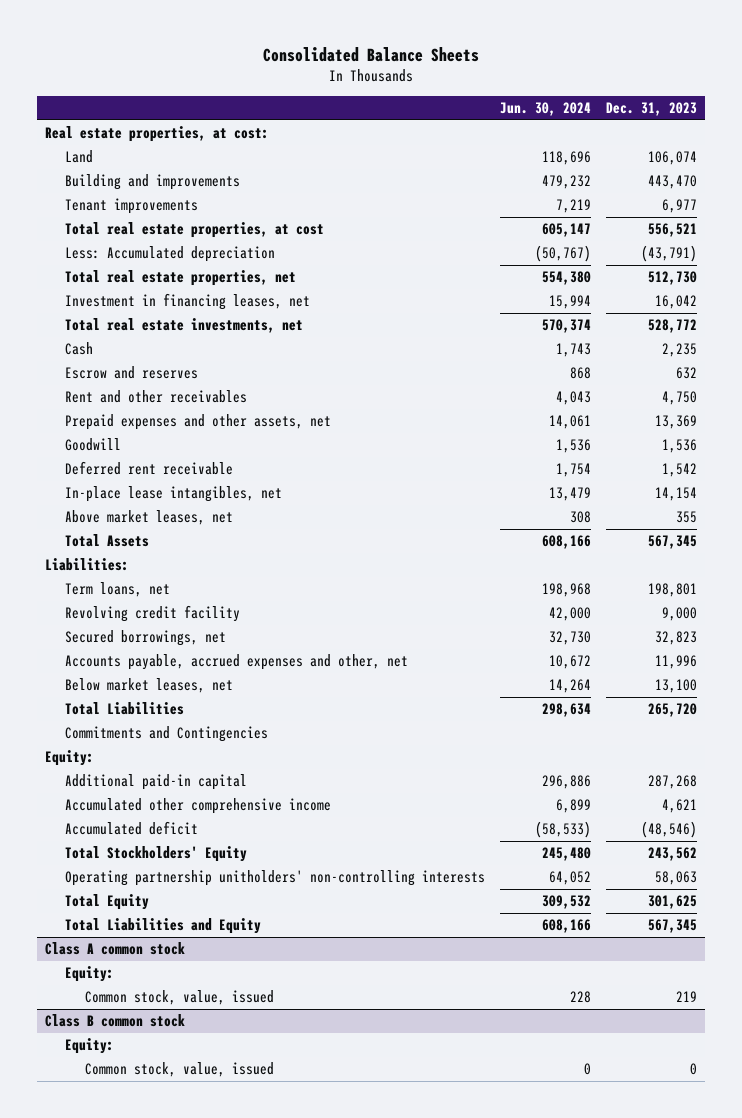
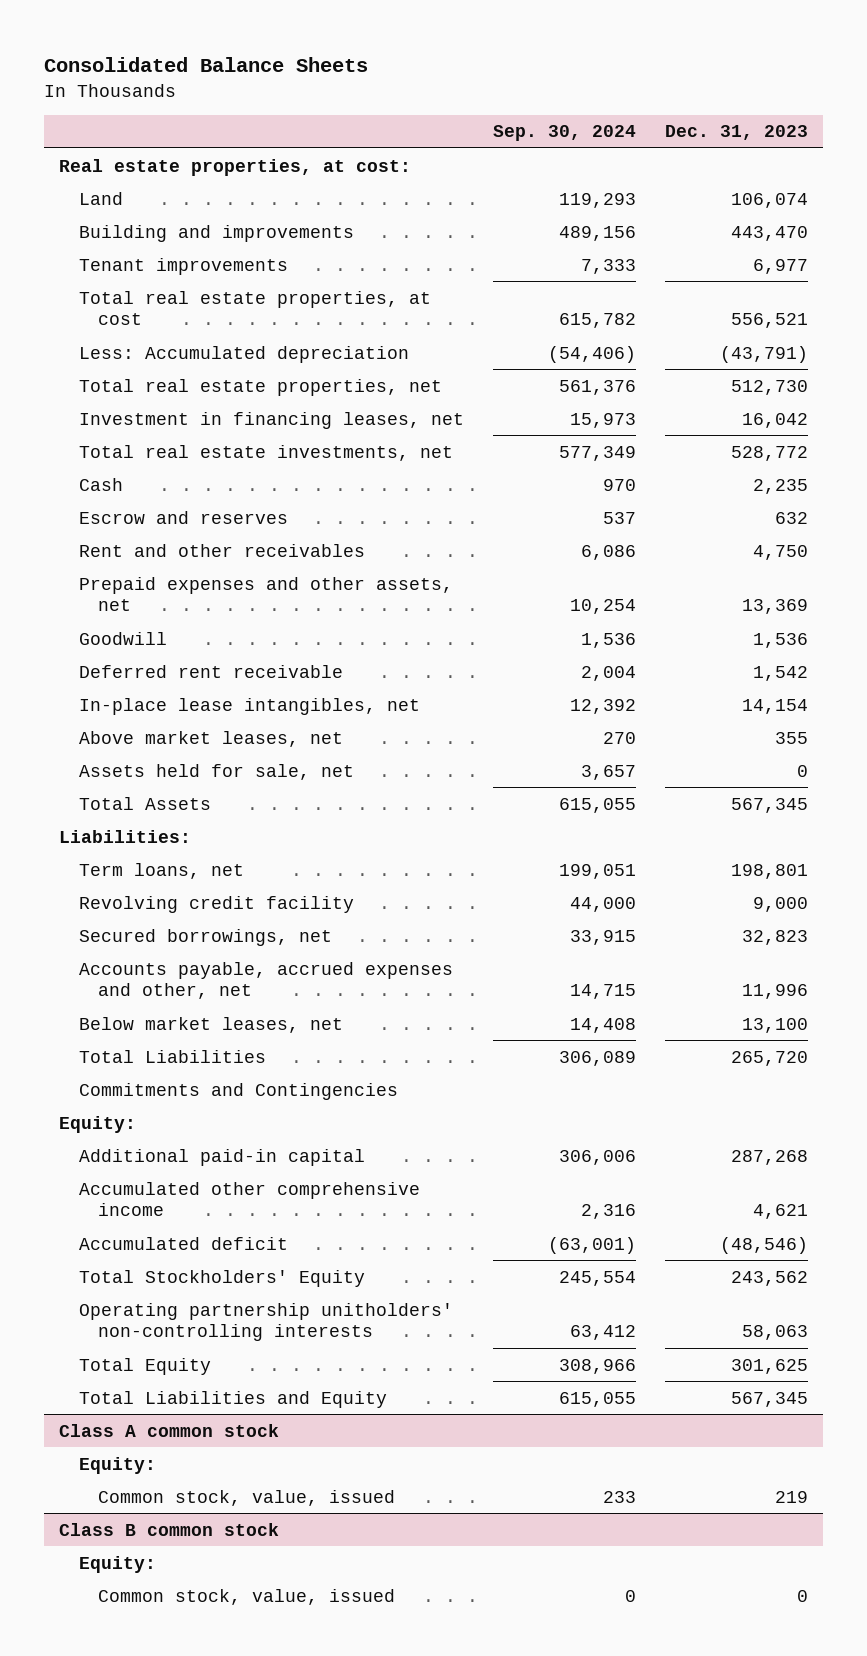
- | Jun. 30, 2024 | Dec. 31, 2023
+ | Sep. 30, 2024 | Dec. 31, 2023
+ Assets held for sale, net | 3,657 | 0

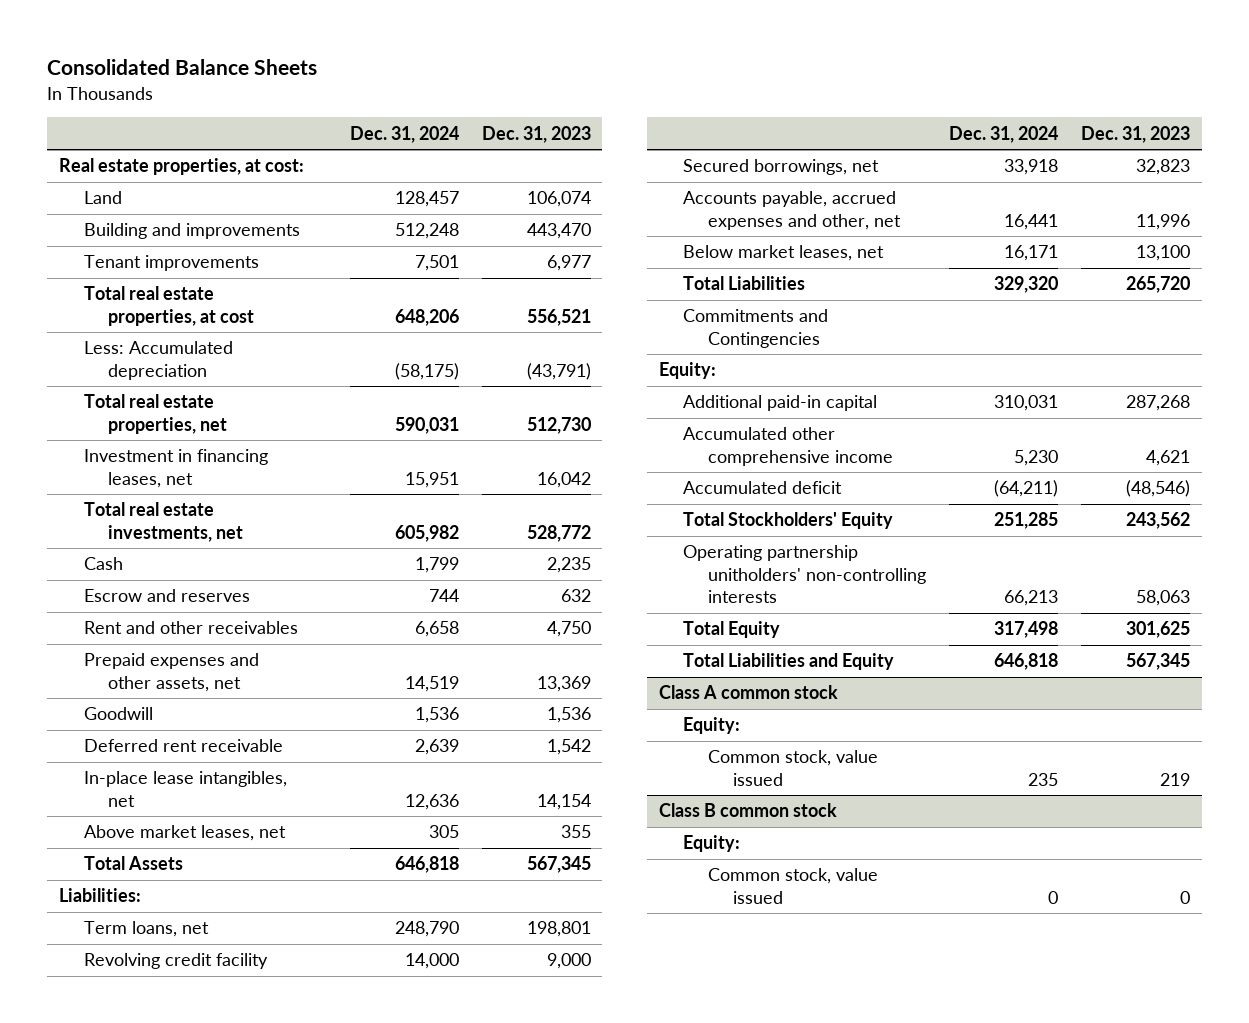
- | Sep. 30, 2024 | Dec. 31, 2023
+ | Dec. 31, 2024 | Dec. 31, 2023
- Assets held for sale, net | 3,657 | 0
@ Class A common stock
- Common stock, value, issued | 233 | 219
+ Common stock, value issued | 235 | 219
@ Class B common stock
- Common stock, value, issued | 0 | 0
+ Common stock, value issued | 0 | 0

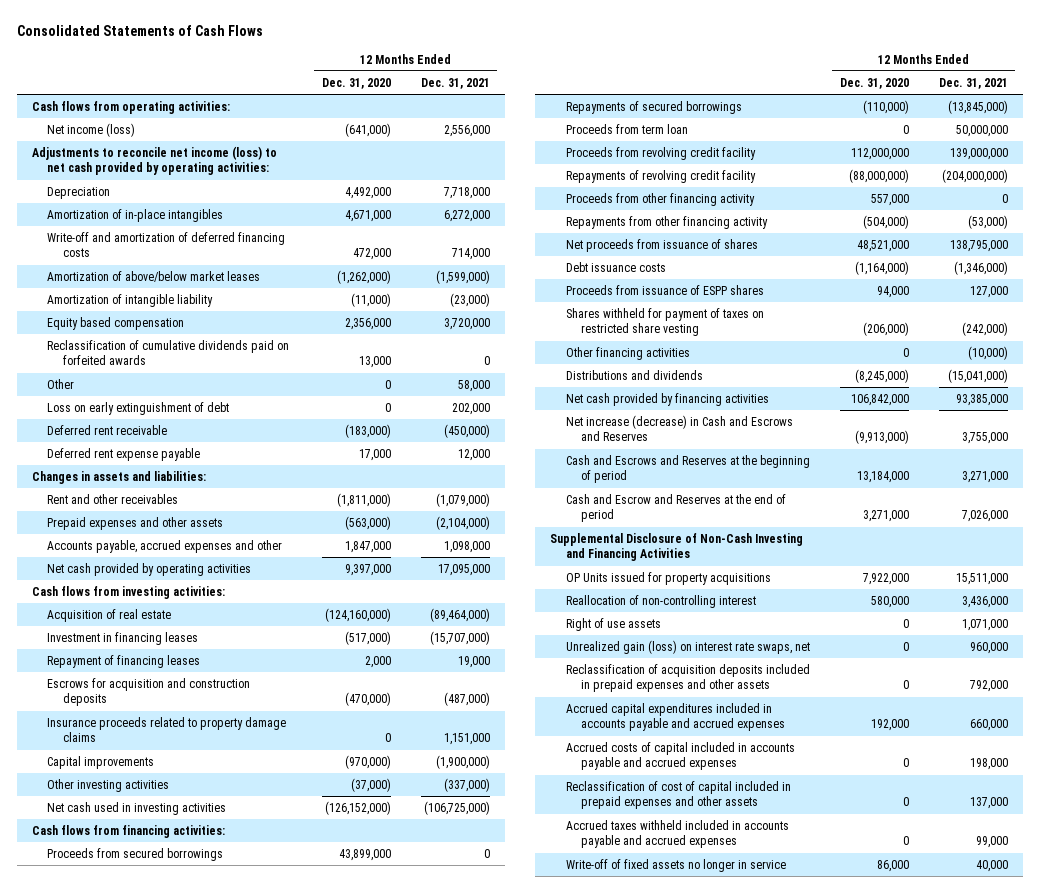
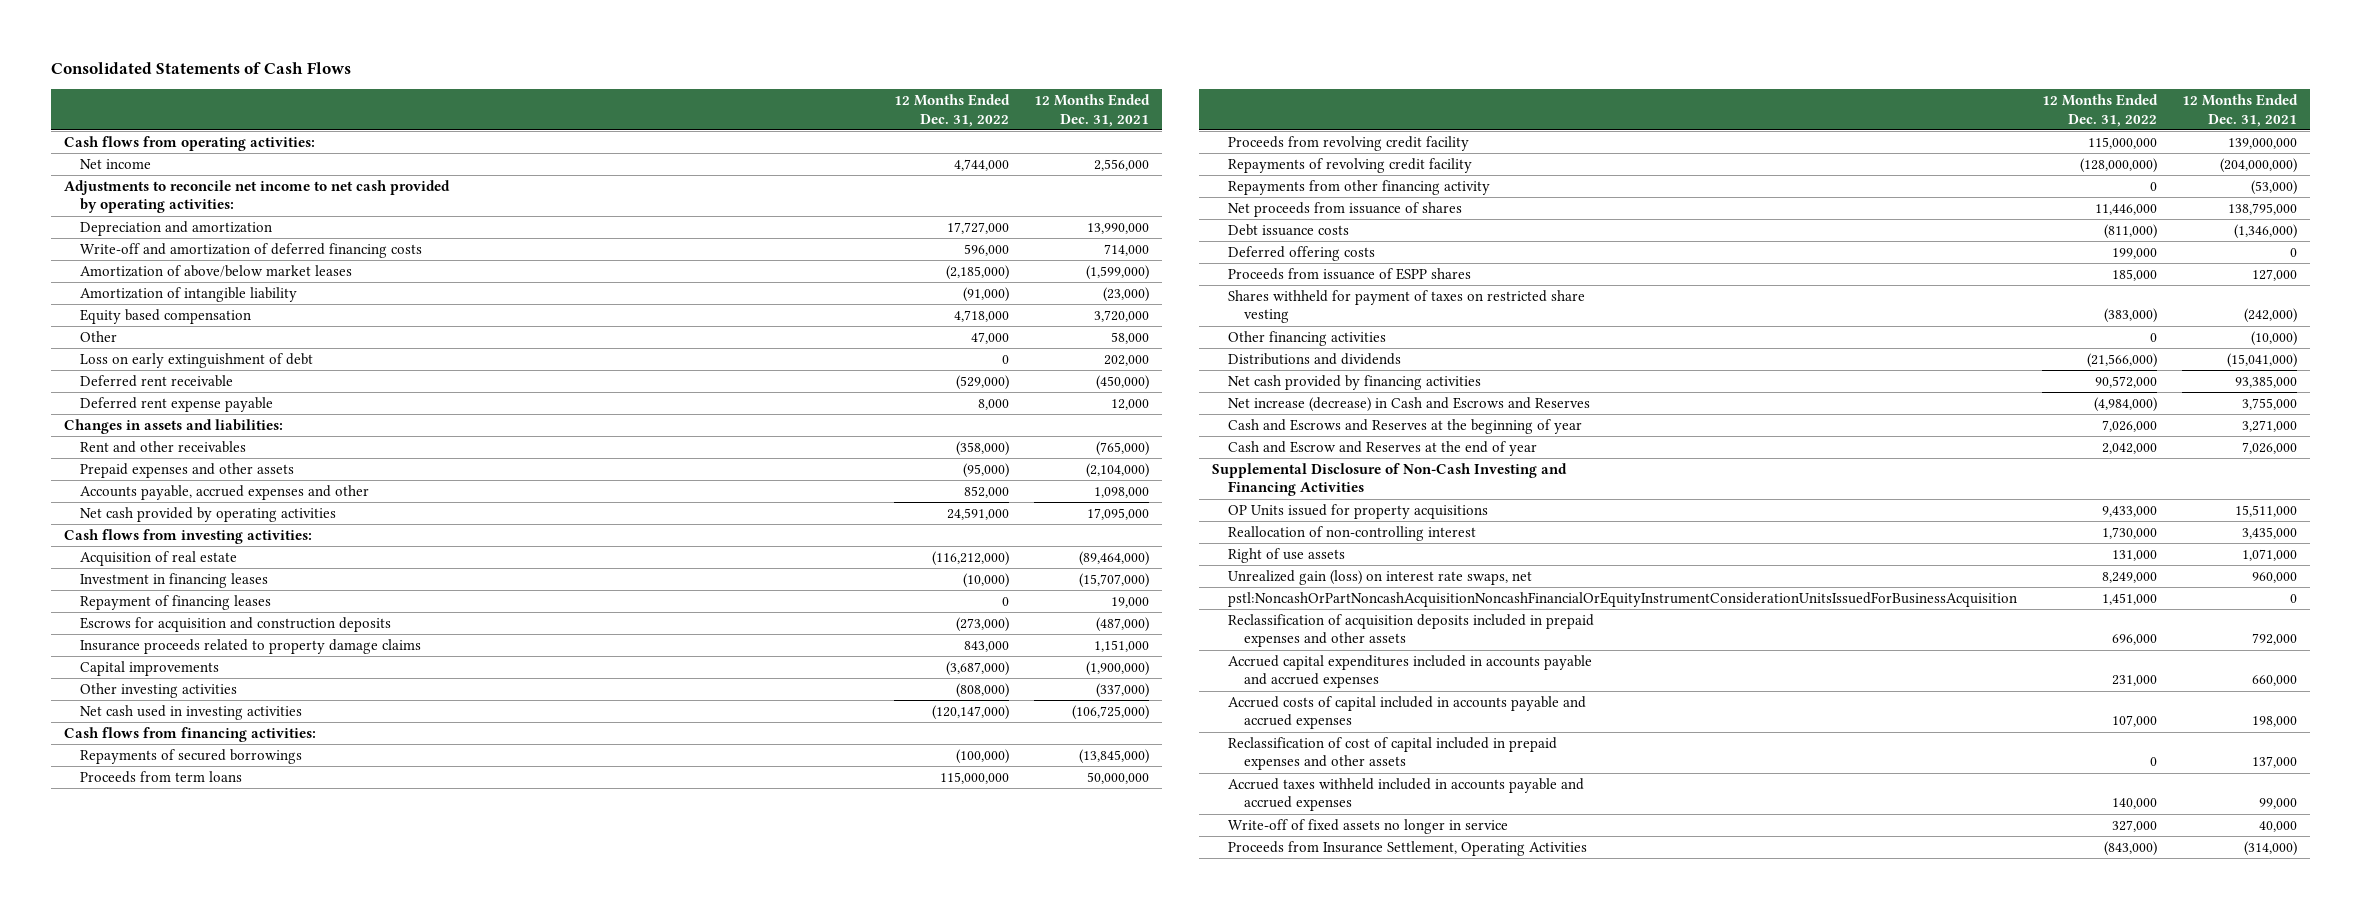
- | 12 Months Ended Dec. 31, 2020 | 12 Months Ended Dec. 31, 2021
+ | 12 Months Ended Dec. 31, 2022 | 12 Months Ended Dec. 31, 2021
- Net income (loss) | (641,000) | 2,556,000
- Adjustments to reconcile net income (loss) to net cash provided by operating activities:
- Depreciation | 4,492,000 | 7,718,000
- Amortization of in-place intangibles | 4,671,000 | 6,272,000
+ Net income | 4,744,000 | 2,556,000
+ Adjustments to reconcile net income to net cash provided by operating activities:
+ Depreciation and amortization | 17,727,000 | 13,990,000
- Reclassification of cumulative dividends paid on forfeited awards | 13,000 | 0
- Rent and other receivables | (1,811,000) | (1,079,000)
+ Rent and other receivables | (358,000) | (765,000)
- Proceeds from secured borrowings | 43,899,000 | 0
- Proceeds from term loan | 0 | 50,000,000
+ Proceeds from term loans | 115,000,000 | 50,000,000
- Proceeds from other financing activity | 557,000 | 0
+ Deferred offering costs | 199,000 | 0
- Cash and Escrows and Reserves at the beginning of period | 13,184,000 | 3,271,000
- Cash and Escrow and Reserves at the end of period | 3,271,000 | 7,026,000
+ Cash and Escrows and Reserves at the beginning of year | 7,026,000 | 3,271,000
+ Cash and Escrow and Reserves at the end of year | 2,042,000 | 7,026,000
- Reallocation of non-controlling interest | 580,000 | 3,436,000
+ Reallocation of non-controlling interest | 1,730,000 | 3,435,000
+ pstl:NoncashOrPartNoncashAcquisitionNoncashFinancialOrEquityInstrumentConsiderationUnitsIssuedForBusinessAcquisition | 1,451,000 | 0
+ Proceeds from Insurance Settlement, Operating Activities | (843,000) | (314,000)

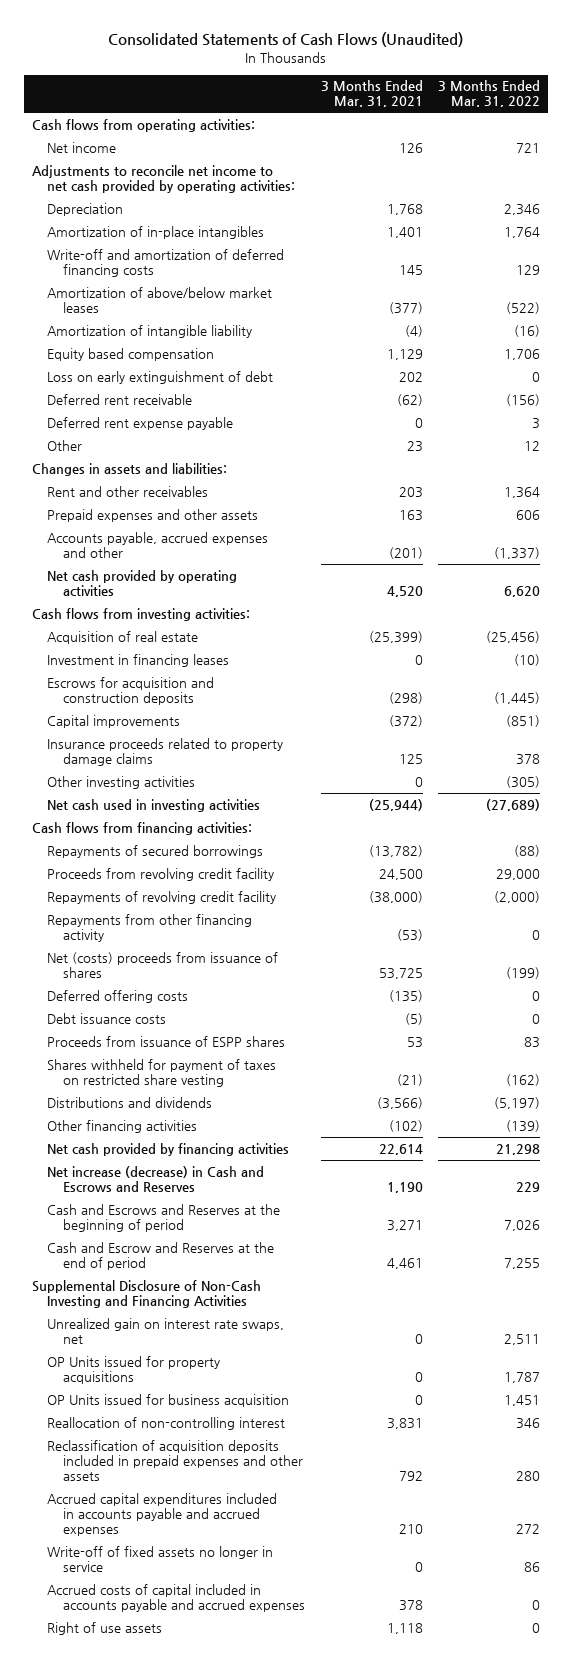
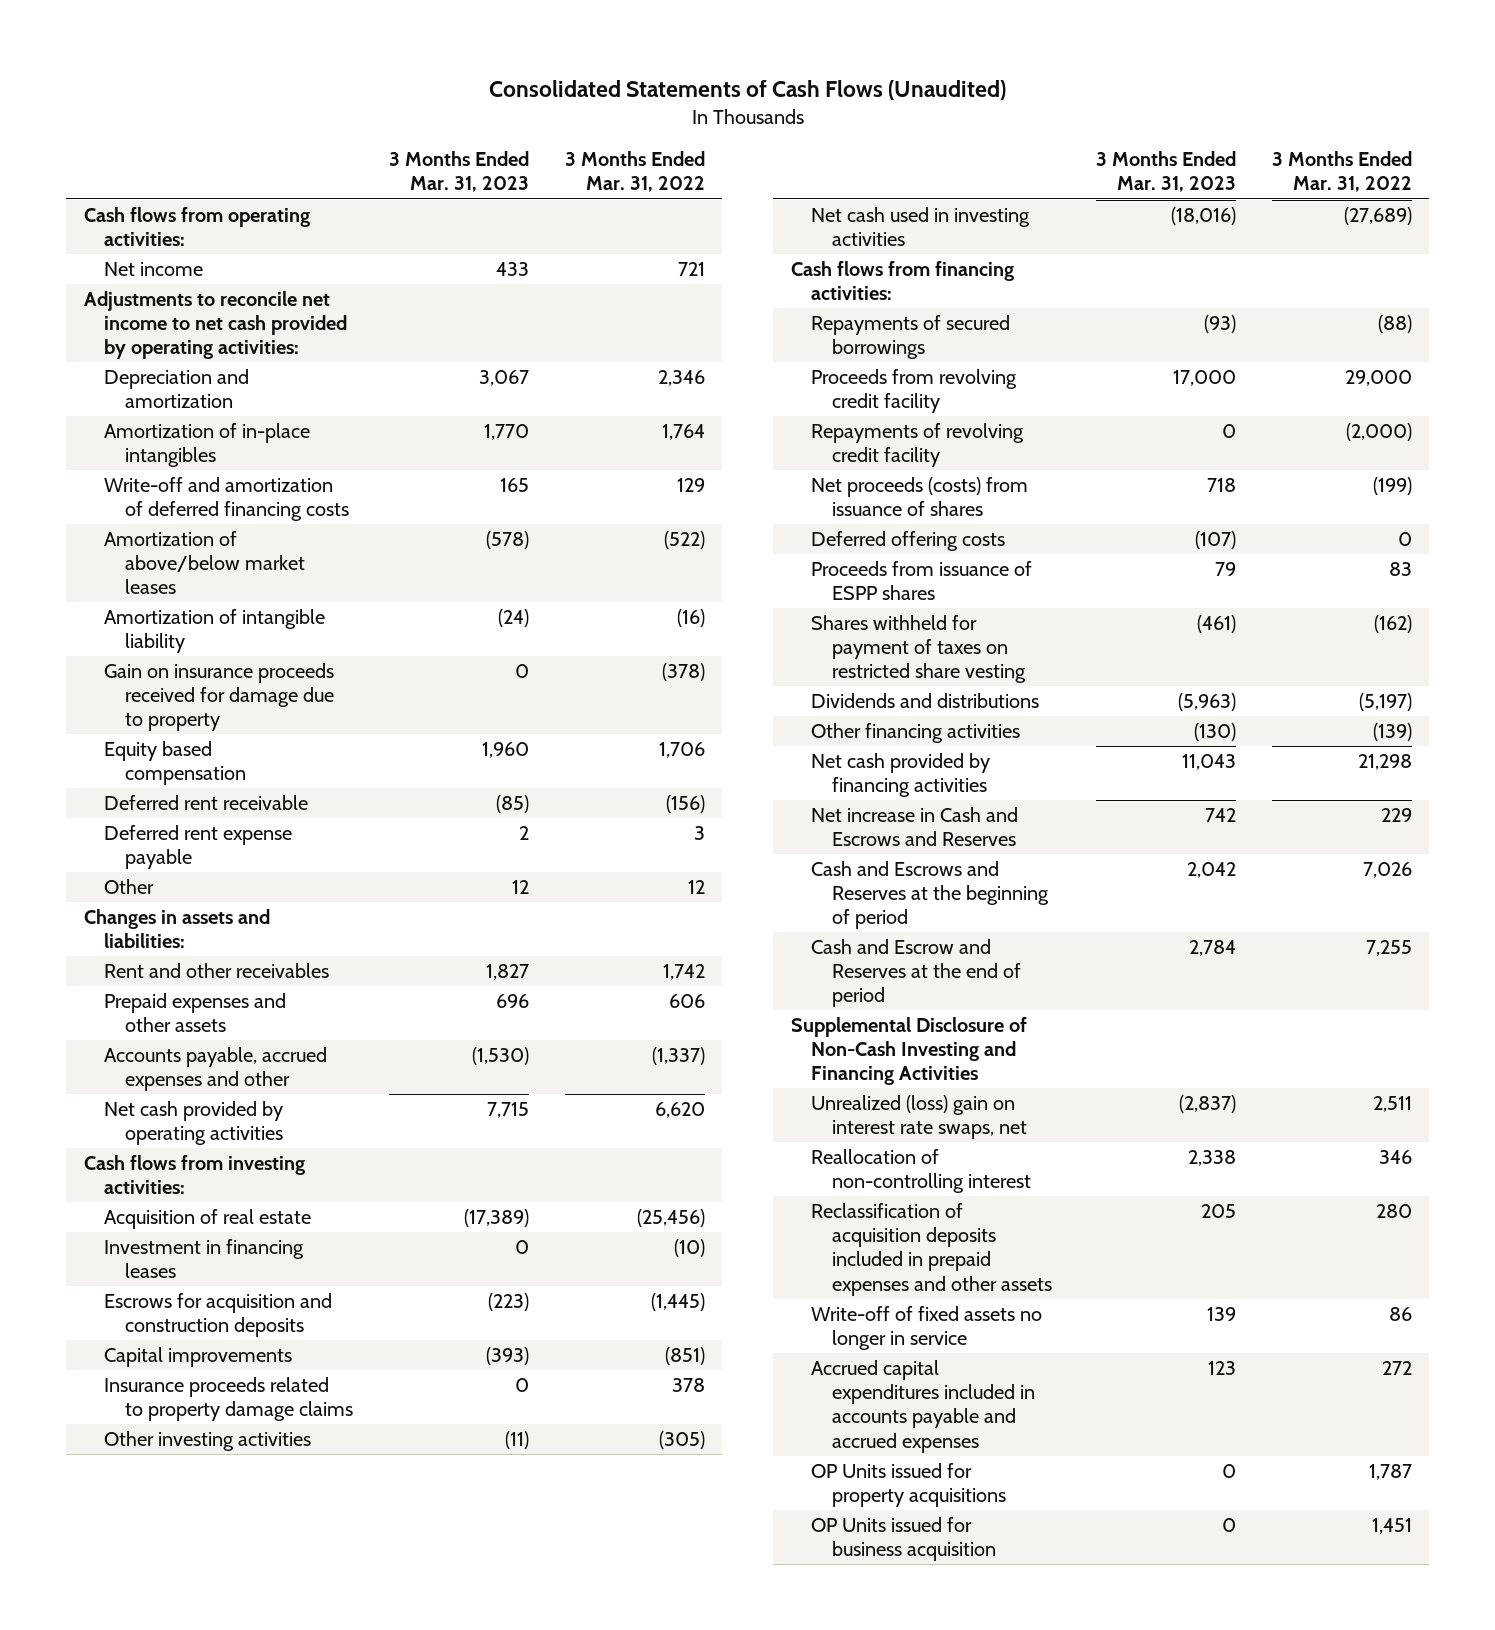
- | 3 Months Ended Mar. 31, 2021 | 3 Months Ended Mar. 31, 2022
+ | 3 Months Ended Mar. 31, 2023 | 3 Months Ended Mar. 31, 2022
- Depreciation | 1,768 | 2,346
+ Depreciation and amortization | 3,067 | 2,346
+ Gain on insurance proceeds received for damage due to property | 0 | (378)
- Loss on early extinguishment of debt | 202 | 0
- Rent and other receivables | 203 | 1,364
+ Rent and other receivables | 1,827 | 1,742
- Repayments from other financing activity | (53) | 0
- Net (costs) proceeds from issuance of shares | 53,725 | (199)
+ Net proceeds (costs) from issuance of shares | 718 | (199)
- Debt issuance costs | (5) | 0
- Distributions and dividends | (3,566) | (5,197)
+ Dividends and distributions | (5,963) | (5,197)
- Net increase (decrease) in Cash and Escrows and Reserves | 1,190 | 229
+ Net increase in Cash and Escrows and Reserves | 742 | 229
- Unrealized gain on interest rate swaps, net | 0 | 2,511
+ Unrealized (loss) gain on interest rate swaps, net | (2,837) | 2,511
- Accrued costs of capital included in accounts payable and accrued expenses | 378 | 0
- Right of use assets | 1,118 | 0
moved down: Accrued capital expenditures included in accounts payable and accrued expenses | 123 | 272
moved down: OP Units issued for property acquisitions | 0 | 1,787
moved down: OP Units issued for business acquisition | 0 | 1,451

